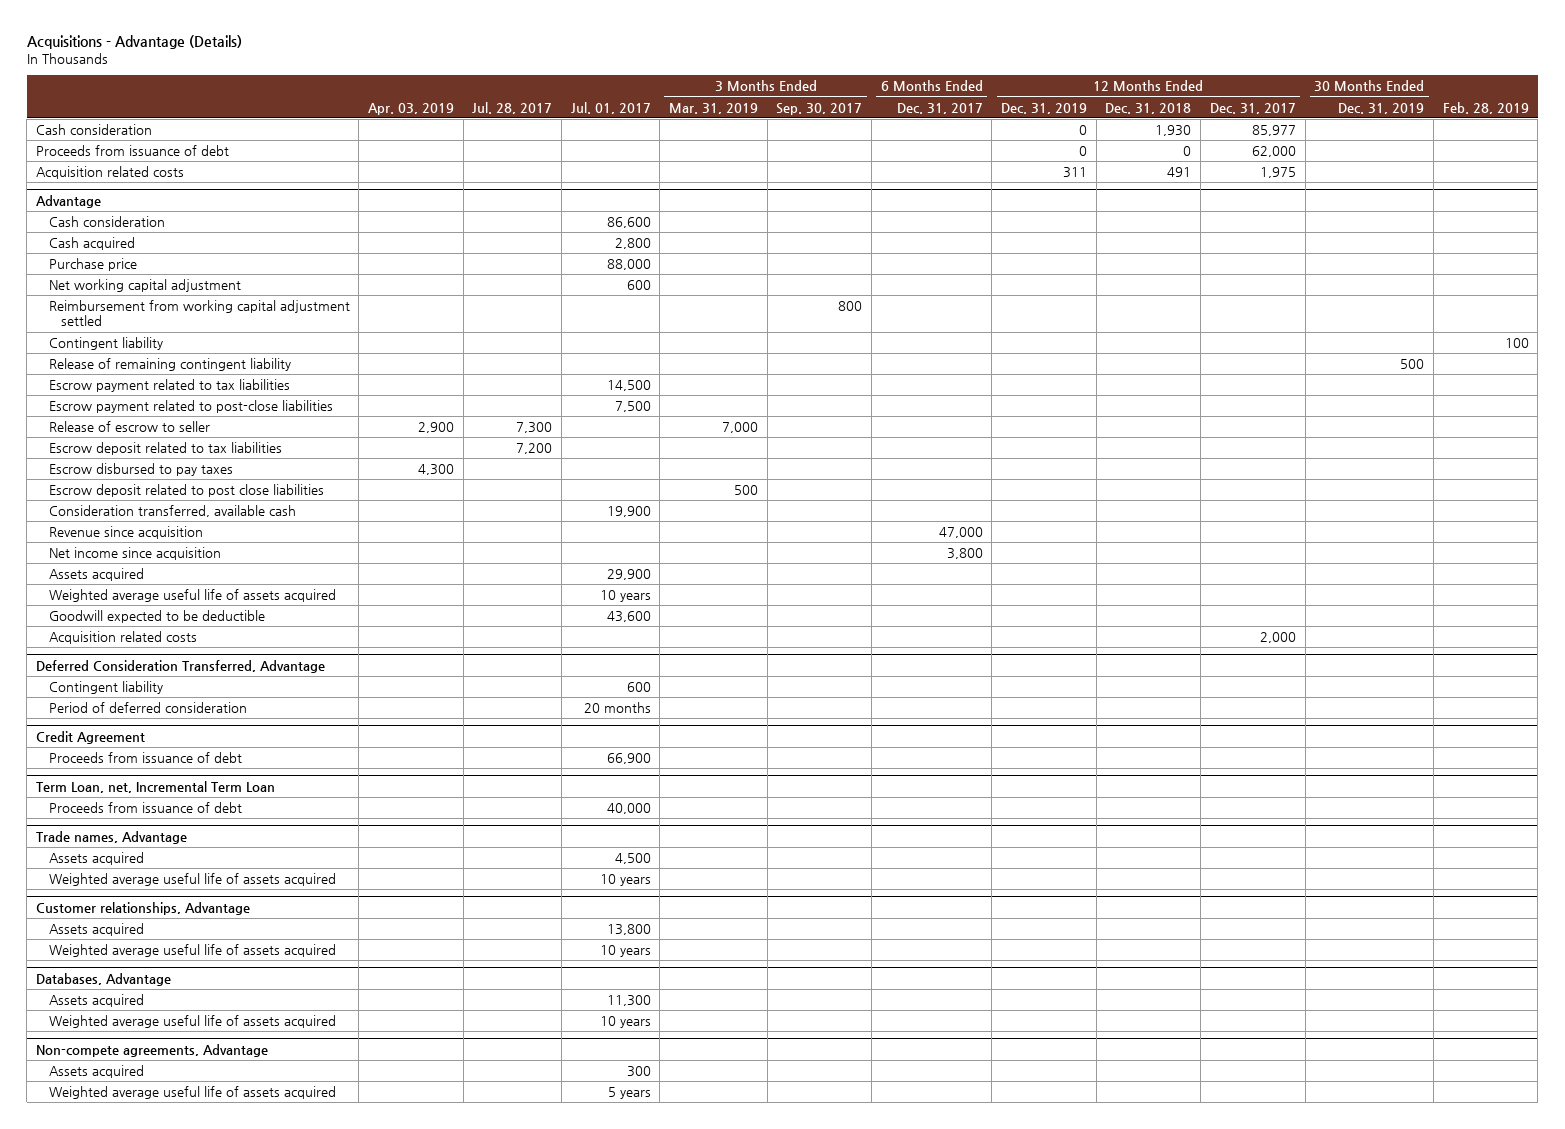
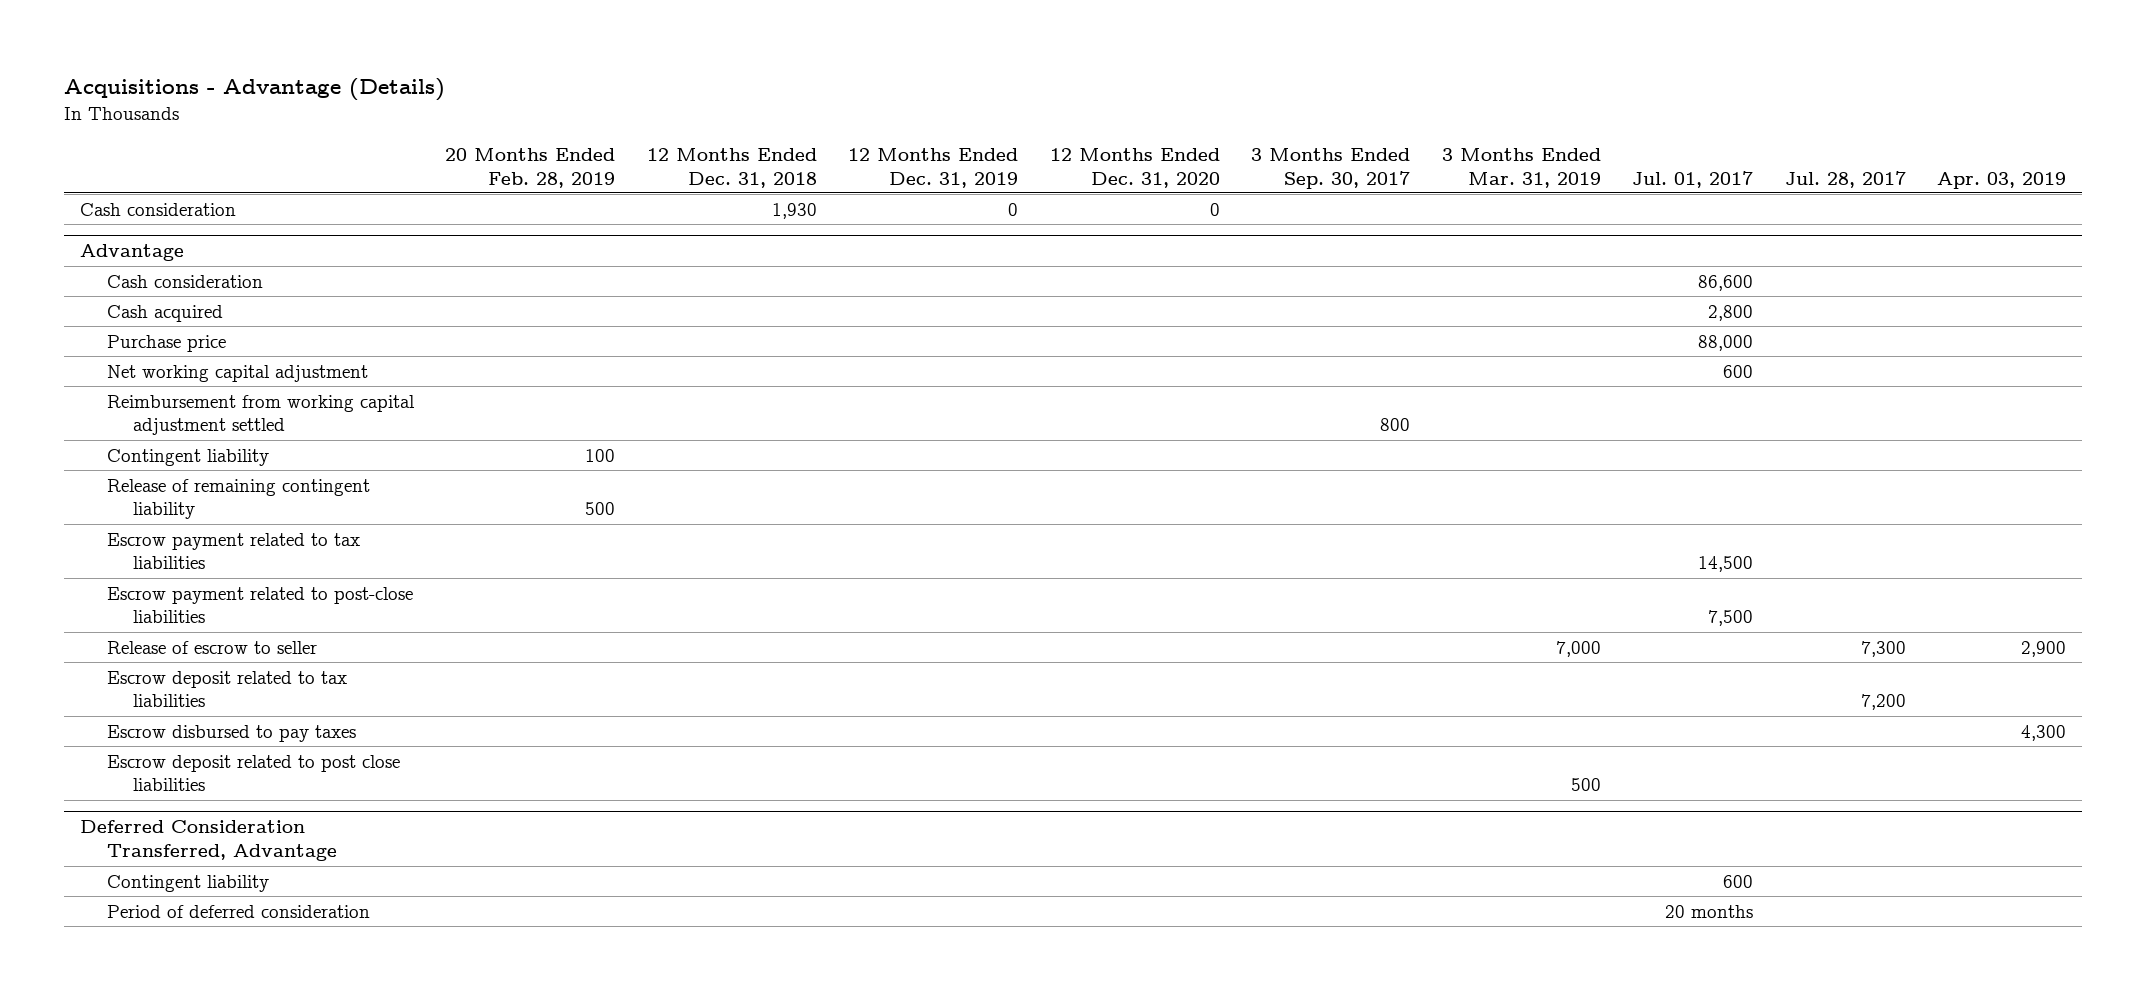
- | Apr. 03, 2019 | Jul. 28, 2017 | Jul. 01, 2017 | 3 Months Ended Mar. 31, 2019 | 3 Months Ended Sep. 30, 2017 | 6 Months Ended Dec. 31, 2017 | 12 Months Ended Dec. 31, 2019 | 12 Months Ended Dec. 31, 2018 | 12 Months Ended Dec. 31, 2017 | 30 Months Ended Dec. 31, 2019 | Feb. 28, 2019
+ | 20 Months Ended Feb. 28, 2019 | 12 Months Ended Dec. 31, 2018 | 12 Months Ended Dec. 31, 2019 | 12 Months Ended Dec. 31, 2020 | 3 Months Ended Sep. 30, 2017 | 3 Months Ended Mar. 31, 2019 | Jul. 01, 2017 | Jul. 28, 2017 | Apr. 03, 2019
- Proceeds from issuance of debt | | | | | | | 0 | 0 | 62,000 | |
- Acquisition related costs | | | | | | | 311 | 491 | 1,975 | |
@ Advantage
- Consideration transferred, available cash | | | 19,900 | | | | | | | |
- Revenue since acquisition | | | | | | 47,000 | | | | |
- Net income since acquisition | | | | | | 3,800 | | | | |
- Assets acquired | | | 29,900 | | | | | | | |
- Weighted average useful life of assets acquired | | | 10 years | | | | | | | |
- Goodwill expected to be deductible | | | 43,600 | | | | | | | |
- Acquisition related costs | | | | | | | | | 2,000 | |
- Credit Agreement
- Proceeds from issuance of debt | | | 66,900 | | | | | | | |
- Term Loan, net, Incremental Term Loan
- Proceeds from issuance of debt | | | 40,000 | | | | | | | |
- Trade names, Advantage
- Assets acquired | | | 4,500 | | | | | | | |
- Weighted average useful life of assets acquired | | | 10 years | | | | | | | |
- Customer relationships, Advantage
- Assets acquired | | | 13,800 | | | | | | | |
- Weighted average useful life of assets acquired | | | 10 years | | | | | | | |
- Databases, Advantage
- Assets acquired | | | 11,300 | | | | | | | |
- Weighted average useful life of assets acquired | | | 10 years | | | | | | | |
- Non-compete agreements, Advantage
- Assets acquired | | | 300 | | | | | | | |
- Weighted average useful life of assets acquired | | | 5 years | | | | | | | |

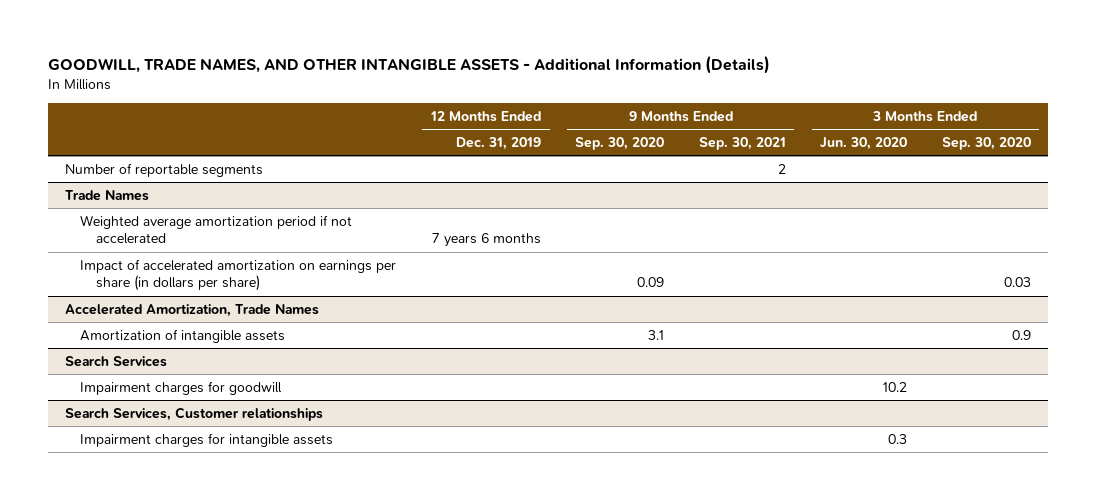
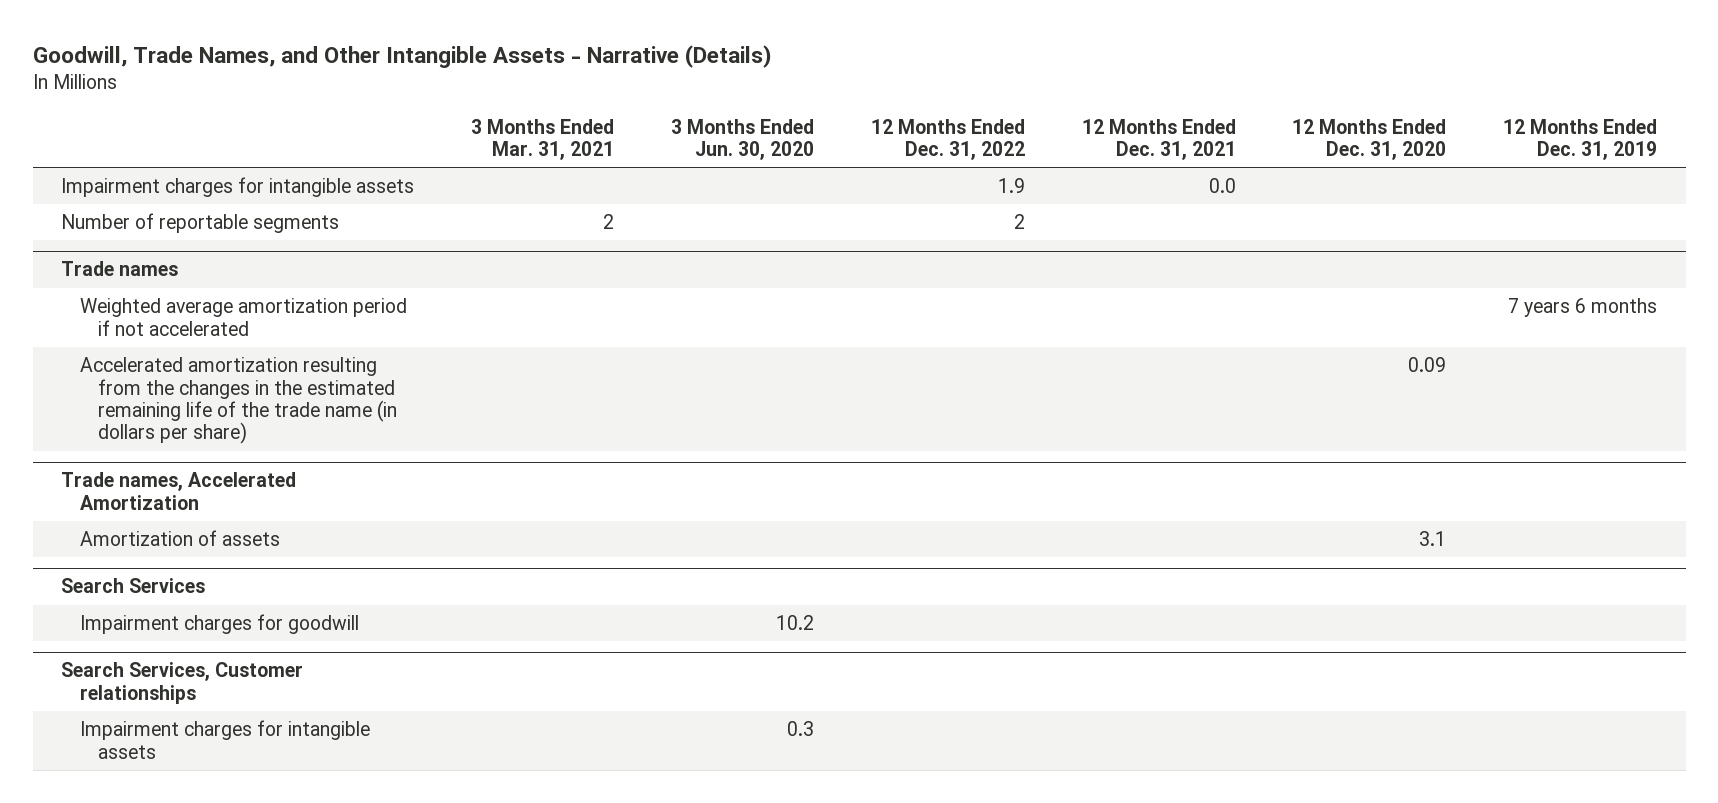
- GOODWILL, TRADE NAMES, AND OTHER INTANGIBLE ASSETS - Additional Information (Details)
+ Goodwill, Trade Names, and Other Intangible Assets - Narrative (Details)
- | 12 Months Ended Dec. 31, 2019 | 9 Months Ended Sep. 30, 2020 | 9 Months Ended Sep. 30, 2021 | 3 Months Ended Jun. 30, 2020 | 3 Months Ended Sep. 30, 2020
+ | 3 Months Ended Mar. 31, 2021 | 3 Months Ended Jun. 30, 2020 | 12 Months Ended Dec. 31, 2022 | 12 Months Ended Dec. 31, 2021 | 12 Months Ended Dec. 31, 2020 | 12 Months Ended Dec. 31, 2019
+ Impairment charges for intangible assets | | | 1.9 | 0.0 | |
- Trade Names
+ Trade names
- Impact of accelerated amortization on earnings per share (in dollars per share) | | 0.09 | | | 0.03
- Accelerated Amortization, Trade Names
- Amortization of intangible assets | | 3.1 | | | 0.9
+ Accelerated amortization resulting from the changes in the estimated remaining life of the trade name (in dollars per share) | | | | | 0.09 |
+ Trade names, Accelerated Amortization
+ Amortization of assets | | | | | 3.1 |

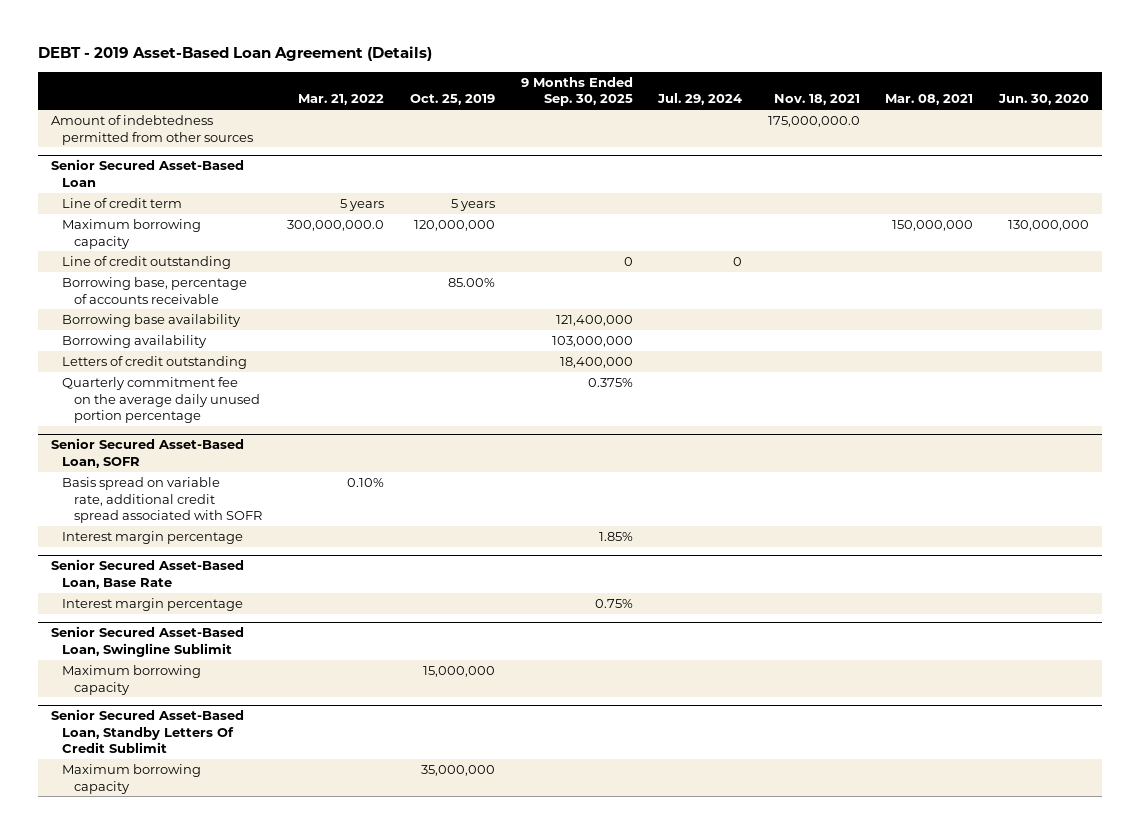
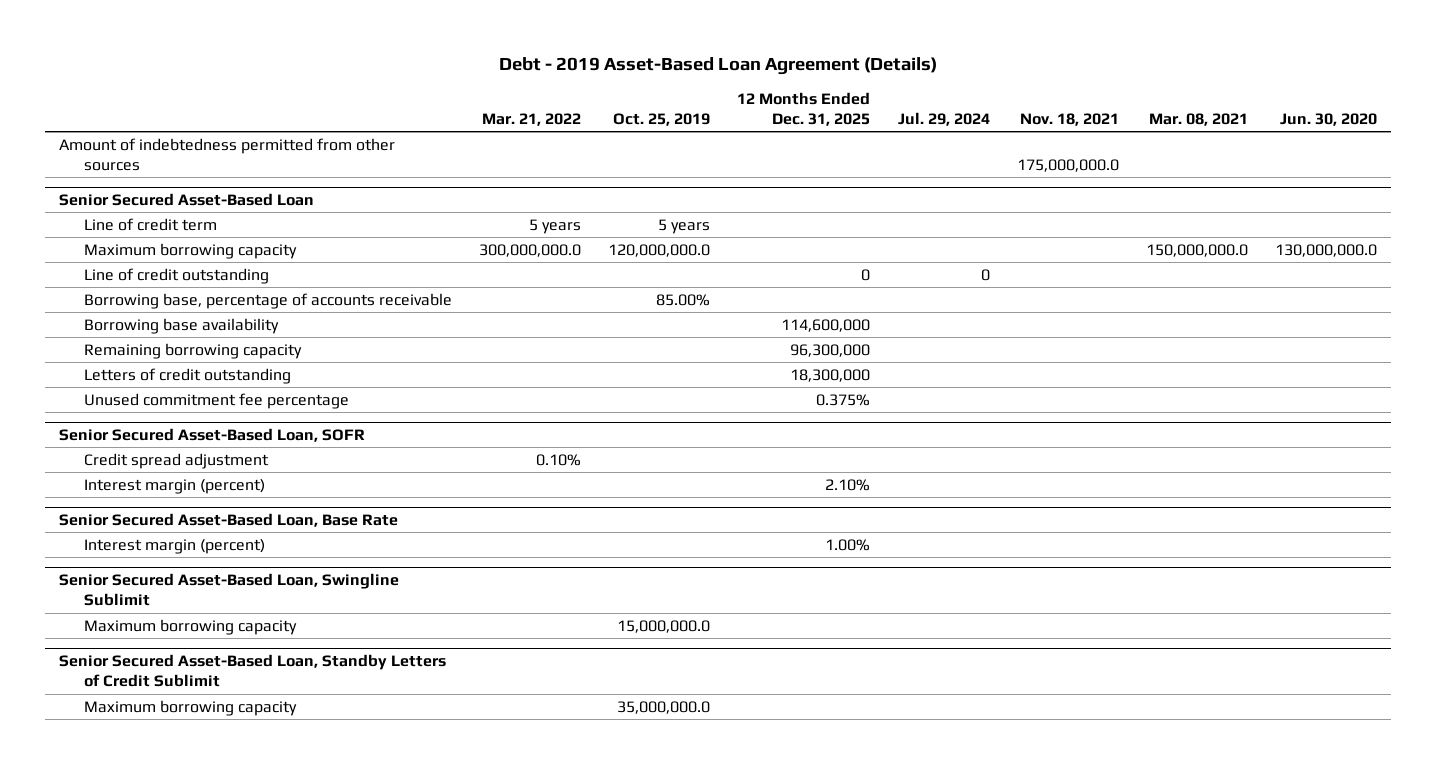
- DEBT - 2019 Asset-Based Loan Agreement (Details)
+ Debt - 2019 Asset-Based Loan Agreement (Details)
- | Mar. 21, 2022 | Oct. 25, 2019 | 9 Months Ended Sep. 30, 2025 | Jul. 29, 2024 | Nov. 18, 2021 | Mar. 08, 2021 | Jun. 30, 2020
+ | Mar. 21, 2022 | Oct. 25, 2019 | 12 Months Ended Dec. 31, 2025 | Jul. 29, 2024 | Nov. 18, 2021 | Mar. 08, 2021 | Jun. 30, 2020
@ Senior Secured Asset-Based Loan
- Maximum borrowing capacity | 300,000,000.0 | 120,000,000 | | | | 150,000,000 | 130,000,000
+ Maximum borrowing capacity | 300,000,000.0 | 120,000,000.0 | | | | 150,000,000.0 | 130,000,000.0
- Borrowing availability | | | 103,000,000 | | | |
+ Remaining borrowing capacity | | | 96,300,000 | | | |
- Quarterly commitment fee on the average daily unused portion percentage | | | 0.375% | | | |
+ Unused commitment fee percentage | | | 0.375% | | | |
@ Senior Secured Asset-Based Loan, SOFR
- Basis spread on variable rate, additional credit spread associated with SOFR | 0.10% | | | | | |
- Interest margin percentage | | | 1.85% | | | |
+ Credit spread adjustment | 0.10% | | | | | |
+ Interest margin (percent) | | | 2.10% | | | |
@ Senior Secured Asset-Based Loan, Base Rate
- Interest margin percentage | | | 0.75% | | | |
+ Interest margin (percent) | | | 1.00% | | | |
@ Senior Secured Asset-Based Loan, Swingline Sublimit
- Maximum borrowing capacity | | 15,000,000 | | | | |
- Senior Secured Asset-Based Loan, Standby Letters Of Credit Sublimit
- Maximum borrowing capacity | | 35,000,000 | | | | |
@ Senior Secured Asset-Based Loan, Swingline Sublimit
+ Maximum borrowing capacity | | 15,000,000.0 | | | | |
+ Senior Secured Asset-Based Loan, Standby Letters of Credit Sublimit
+ Maximum borrowing capacity | | 35,000,000.0 | | | | |

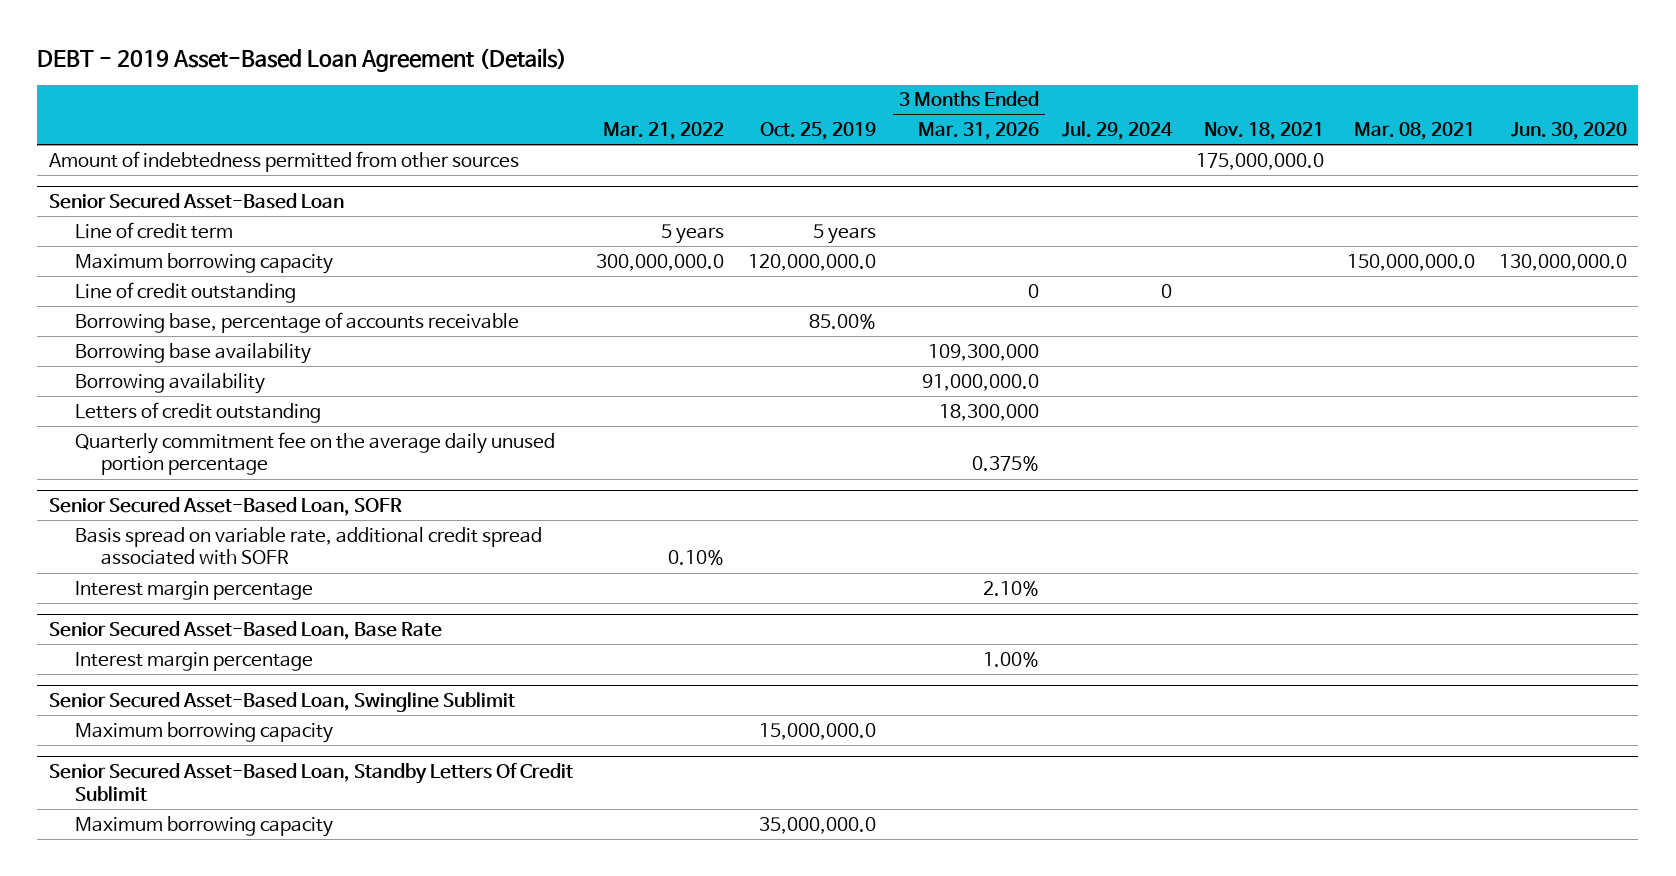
- Debt - 2019 Asset-Based Loan Agreement (Details)
+ DEBT - 2019 Asset-Based Loan Agreement (Details)
- | Mar. 21, 2022 | Oct. 25, 2019 | 12 Months Ended Dec. 31, 2025 | Jul. 29, 2024 | Nov. 18, 2021 | Mar. 08, 2021 | Jun. 30, 2020
+ | Mar. 21, 2022 | Oct. 25, 2019 | 3 Months Ended Mar. 31, 2026 | Jul. 29, 2024 | Nov. 18, 2021 | Mar. 08, 2021 | Jun. 30, 2020
@ Senior Secured Asset-Based Loan
- Remaining borrowing capacity | | | 96,300,000 | | | |
+ Borrowing availability | | | 91,000,000.0 | | | |
- Unused commitment fee percentage | | | 0.375% | | | |
+ Quarterly commitment fee on the average daily unused portion percentage | | | 0.375% | | | |
@ Senior Secured Asset-Based Loan, SOFR
- Credit spread adjustment | 0.10% | | | | | |
- Interest margin (percent) | | | 2.10% | | | |
+ Basis spread on variable rate, additional credit spread associated with SOFR | 0.10% | | | | | |
+ Interest margin percentage | | | 2.10% | | | |
@ Senior Secured Asset-Based Loan, Base Rate
- Interest margin (percent) | | | 1.00% | | | |
+ Interest margin percentage | | | 1.00% | | | |
- Senior Secured Asset-Based Loan, Standby Letters of Credit Sublimit
+ Senior Secured Asset-Based Loan, Standby Letters Of Credit Sublimit

